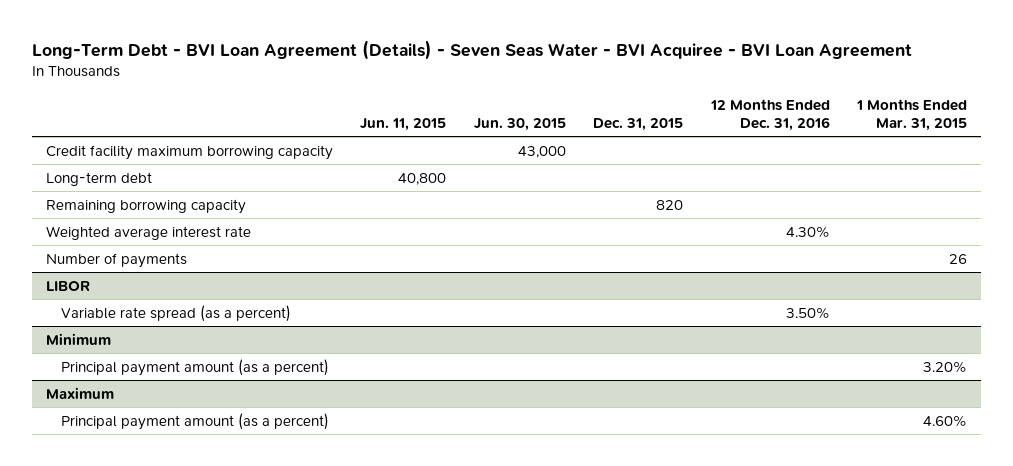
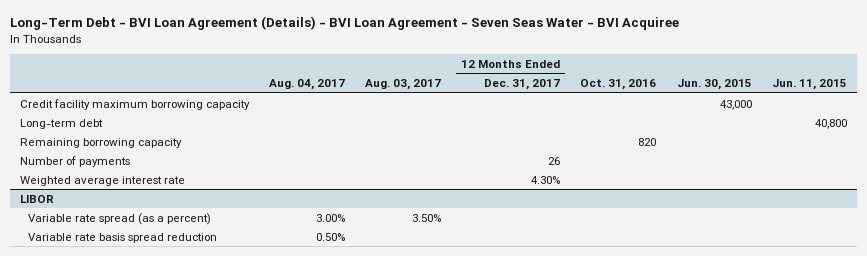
- Long-Term Debt - BVI Loan Agreement (Details) - Seven Seas Water - BVI Acquiree - BVI Loan Agreement
+ Long-Term Debt - BVI Loan Agreement (Details) - BVI Loan Agreement - Seven Seas Water - BVI Acquiree
- | Jun. 11, 2015 | Jun. 30, 2015 | Dec. 31, 2015 | 12 Months Ended Dec. 31, 2016 | 1 Months Ended Mar. 31, 2015
+ | Aug. 04, 2017 | Aug. 03, 2017 | 12 Months Ended Dec. 31, 2017 | Oct. 31, 2016 | Jun. 30, 2015 | Jun. 11, 2015
moved down: Weighted average interest rate | | | 4.30% | | |
- Minimum
- Principal payment amount (as a percent) | | | | | 3.20%
- Maximum
- Principal payment amount (as a percent) | | | | | 4.60%
@ LIBOR
+ Variable rate basis spread reduction | 0.50% | | | | |

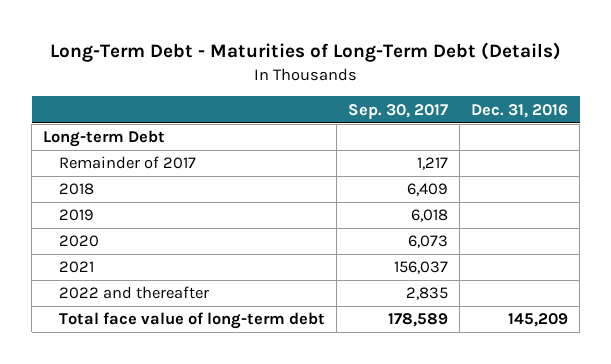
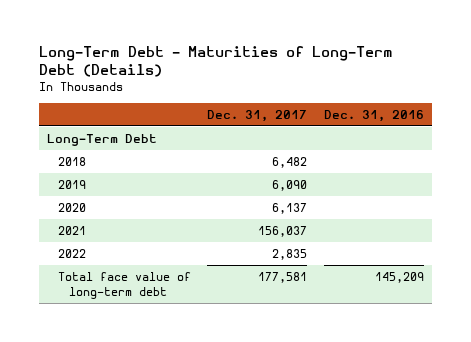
- | Sep. 30, 2017 | Dec. 31, 2016
+ | Dec. 31, 2017 | Dec. 31, 2016
- Long-term Debt
- Remainder of 2017 | 1,217 |
+ Long-Term Debt
- 2022 and thereafter | 2,835 |
+ 2022 | 2,835 |

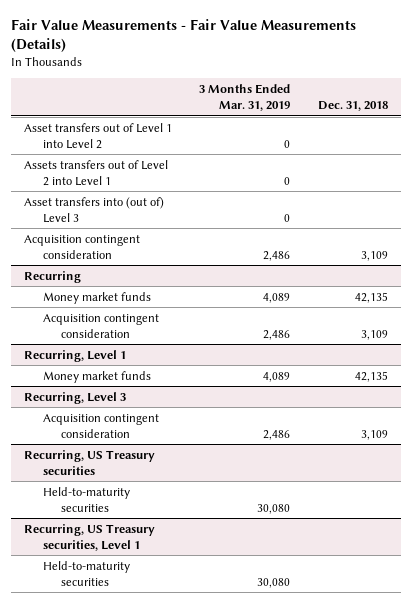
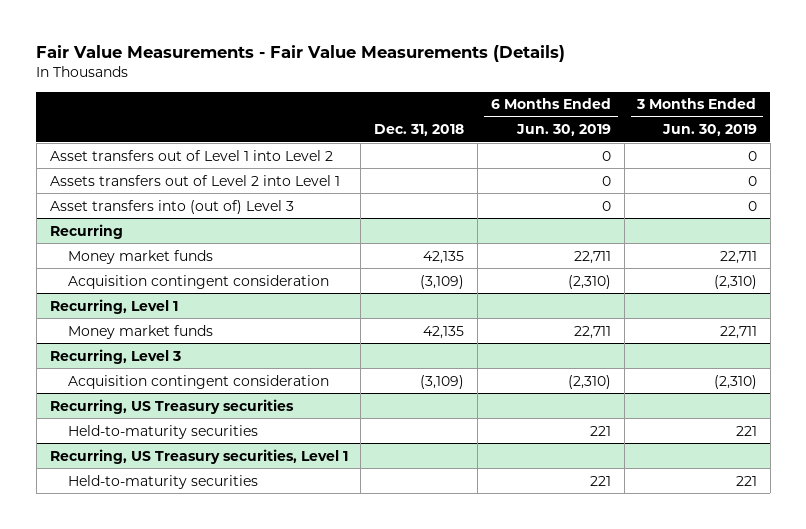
- | 3 Months Ended Mar. 31, 2019 | Dec. 31, 2018
+ | Dec. 31, 2018 | 6 Months Ended Jun. 30, 2019 | 3 Months Ended Jun. 30, 2019
- Acquisition contingent consideration | 2,486 | 3,109
@ Recurring
- Acquisition contingent consideration | 2,486 | 3,109
+ Acquisition contingent consideration | (3,109) | (2,310) | (2,310)
@ Recurring, Level 3
- Acquisition contingent consideration | 2,486 | 3,109
+ Acquisition contingent consideration | (3,109) | (2,310) | (2,310)

